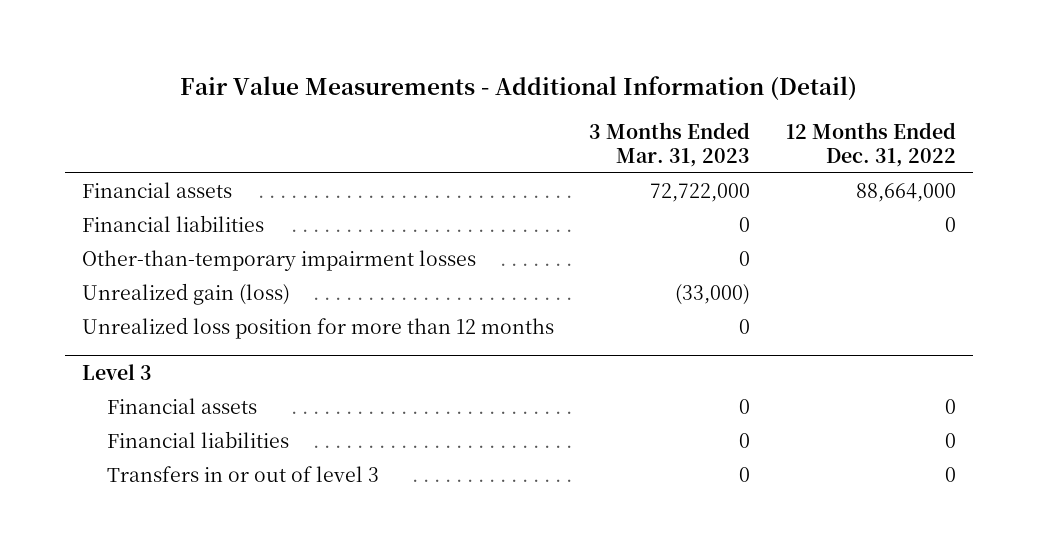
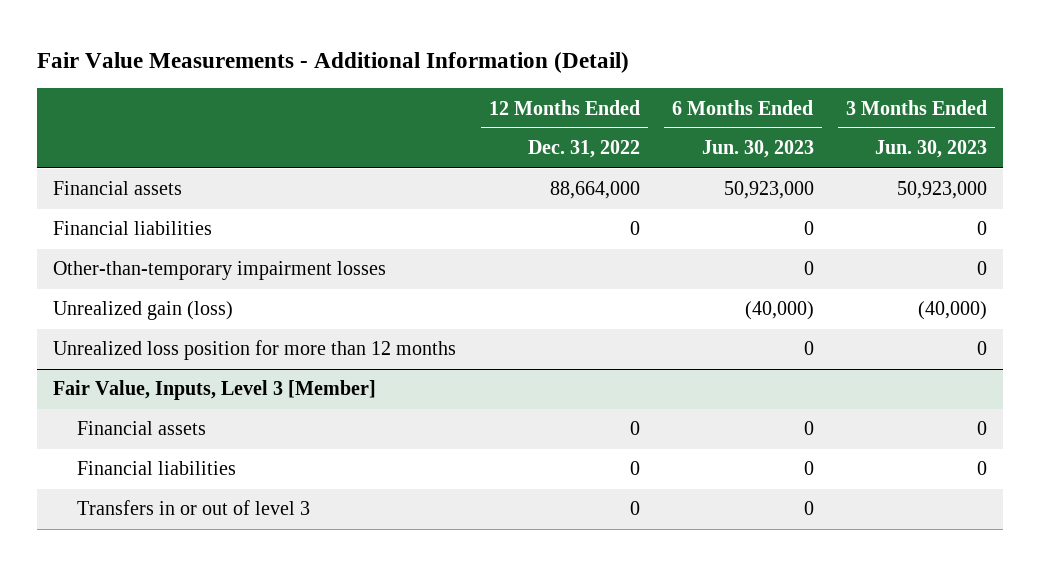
- | 3 Months Ended Mar. 31, 2023 | 12 Months Ended Dec. 31, 2022
+ | 12 Months Ended Dec. 31, 2022 | 6 Months Ended Jun. 30, 2023 | 3 Months Ended Jun. 30, 2023
- Level 3
+ Fair Value, Inputs, Level 3 [Member]

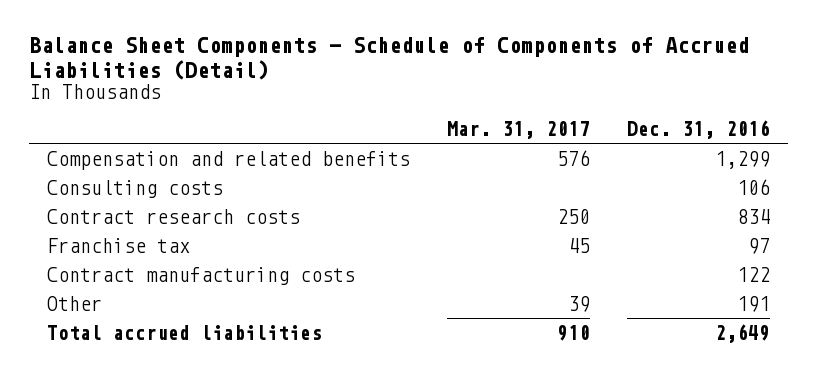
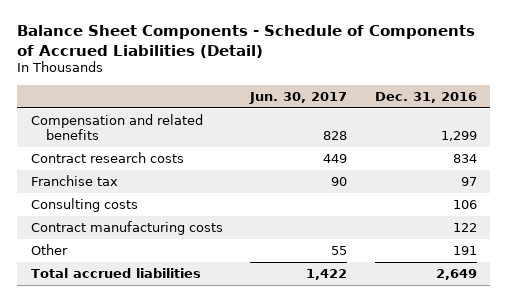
- | Mar. 31, 2017 | Dec. 31, 2016
+ | Jun. 30, 2017 | Dec. 31, 2016
moved down: Consulting costs | | 106

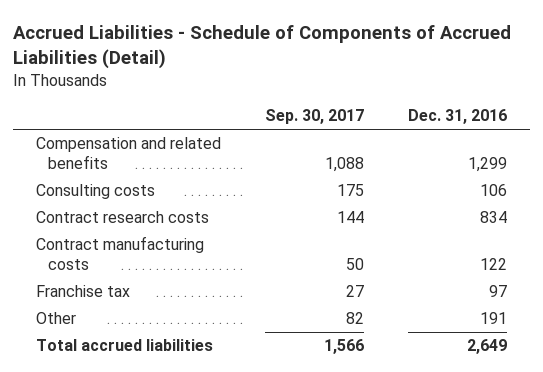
- Balance Sheet Components - Schedule of Components of Accrued Liabilities (Detail)
+ Accrued Liabilities - Schedule of Components of Accrued Liabilities (Detail)
- | Jun. 30, 2017 | Dec. 31, 2016
+ | Sep. 30, 2017 | Dec. 31, 2016
moved down: Contract research costs | 144 | 834
moved down: Franchise tax | 27 | 97

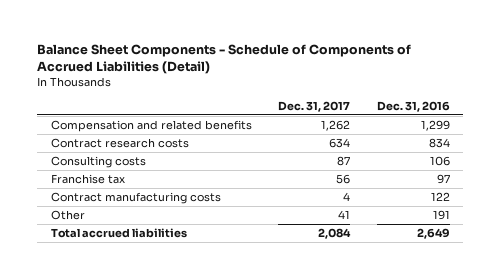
- Accrued Liabilities - Schedule of Components of Accrued Liabilities (Detail)
+ Balance Sheet Components - Schedule of Components of Accrued Liabilities (Detail)
- | Sep. 30, 2017 | Dec. 31, 2016
+ | Dec. 31, 2017 | Dec. 31, 2016
moved down: Consulting costs | 87 | 106
moved down: Contract manufacturing costs | 4 | 122

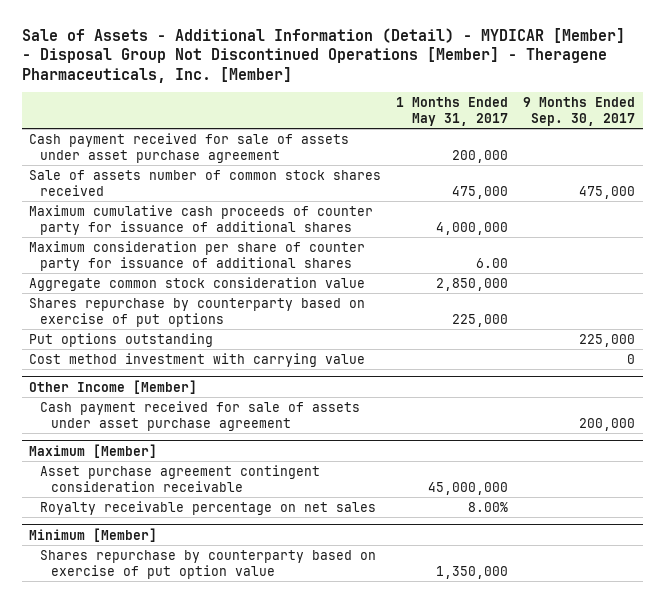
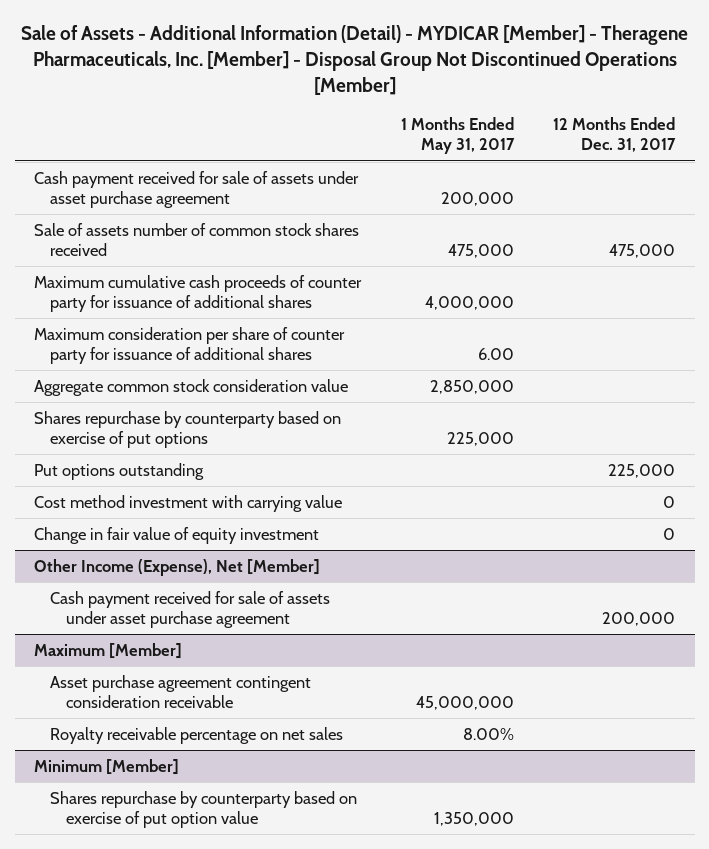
- Sale of Assets - Additional Information (Detail) - MYDICAR [Member] - Disposal Group Not Discontinued Operations [Member] - Theragene Pharmaceuticals, Inc. [Member]
+ Sale of Assets - Additional Information (Detail) - MYDICAR [Member] - Theragene Pharmaceuticals, Inc. [Member] - Disposal Group Not Discontinued Operations [Member]
- | 1 Months Ended May 31, 2017 | 9 Months Ended Sep. 30, 2017
+ | 1 Months Ended May 31, 2017 | 12 Months Ended Dec. 31, 2017
- Other Income [Member]
+ Change in fair value of equity investment | | 0
+ Other Income (Expense), Net [Member]

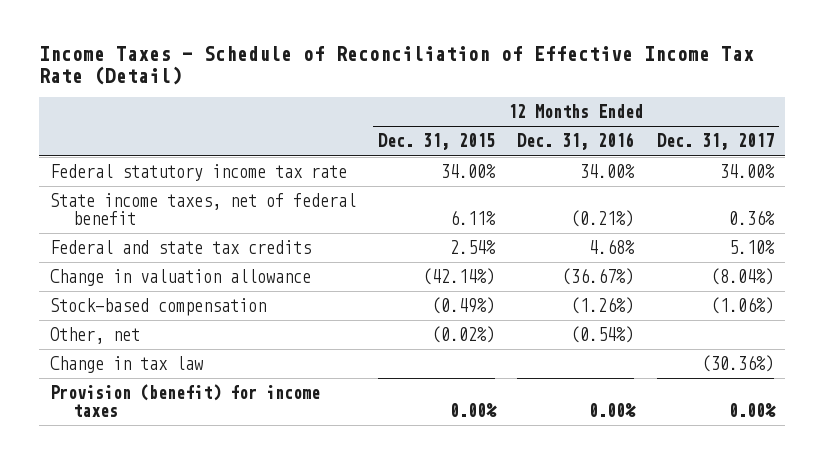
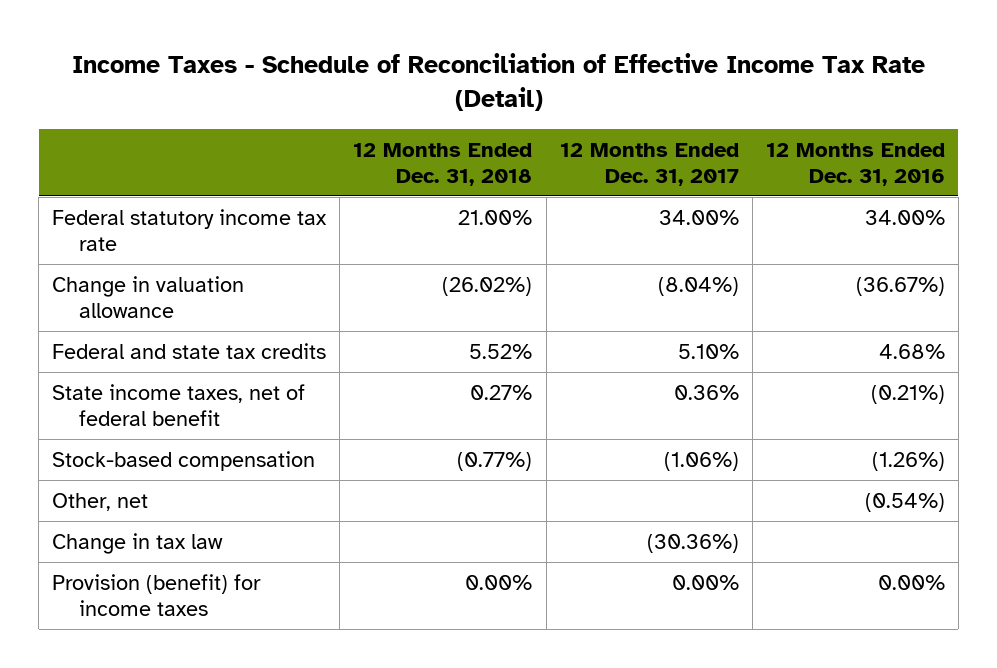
- | 12 Months Ended Dec. 31, 2015 | 12 Months Ended Dec. 31, 2016 | 12 Months Ended Dec. 31, 2017
+ | 12 Months Ended Dec. 31, 2018 | 12 Months Ended Dec. 31, 2017 | 12 Months Ended Dec. 31, 2016
moved down: Federal and state tax credits | 5.52% | 5.10% | 4.68%
moved down: State income taxes, net of federal benefit | 0.27% | 0.36% | (0.21%)

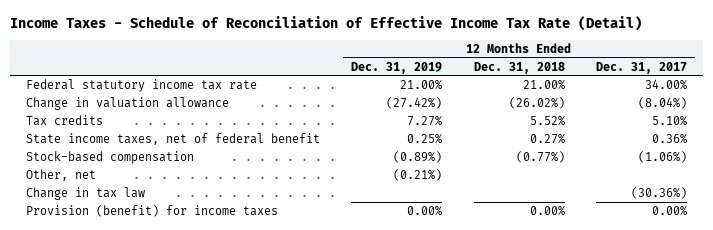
- | 12 Months Ended Dec. 31, 2018 | 12 Months Ended Dec. 31, 2017 | 12 Months Ended Dec. 31, 2016
+ | 12 Months Ended Dec. 31, 2019 | 12 Months Ended Dec. 31, 2018 | 12 Months Ended Dec. 31, 2017
- Federal and state tax credits | 5.52% | 5.10% | 4.68%
+ Tax credits | 7.27% | 5.52% | 5.10%

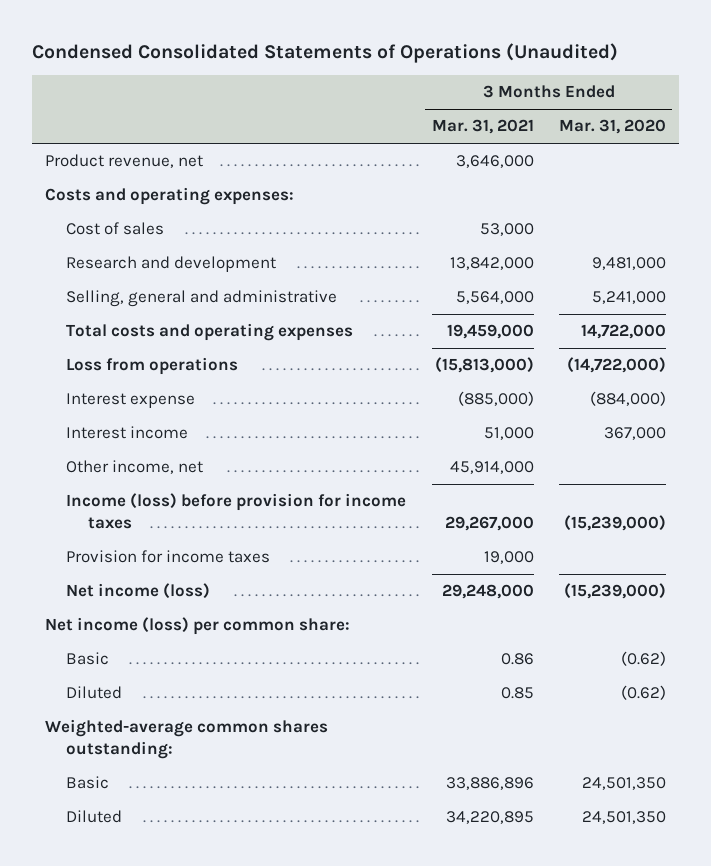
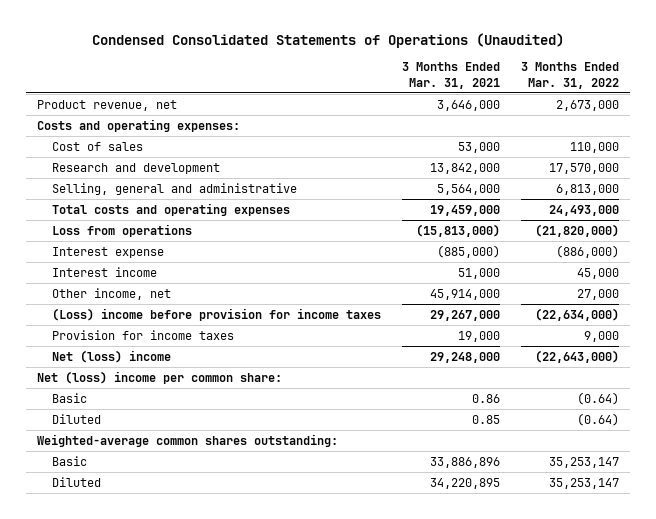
- | 3 Months Ended Mar. 31, 2021 | 3 Months Ended Mar. 31, 2020
+ | 3 Months Ended Mar. 31, 2021 | 3 Months Ended Mar. 31, 2022
- Income (loss) before provision for income taxes | 29,267,000 | (15,239,000)
+ (Loss) income before provision for income taxes | 29,267,000 | (22,634,000)
- Net income (loss) | 29,248,000 | (15,239,000)
- Net income (loss) per common share:
+ Net (loss) income | 29,248,000 | (22,643,000)
+ Net (loss) income per common share:

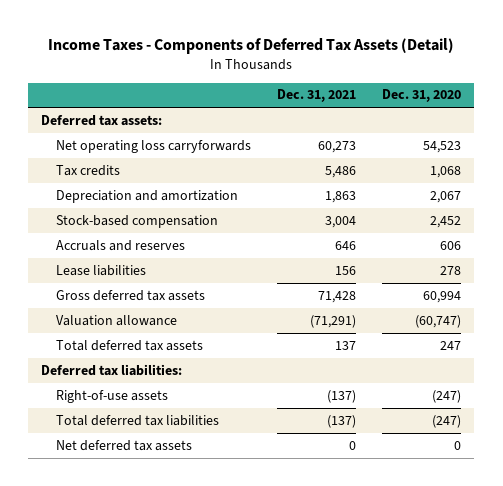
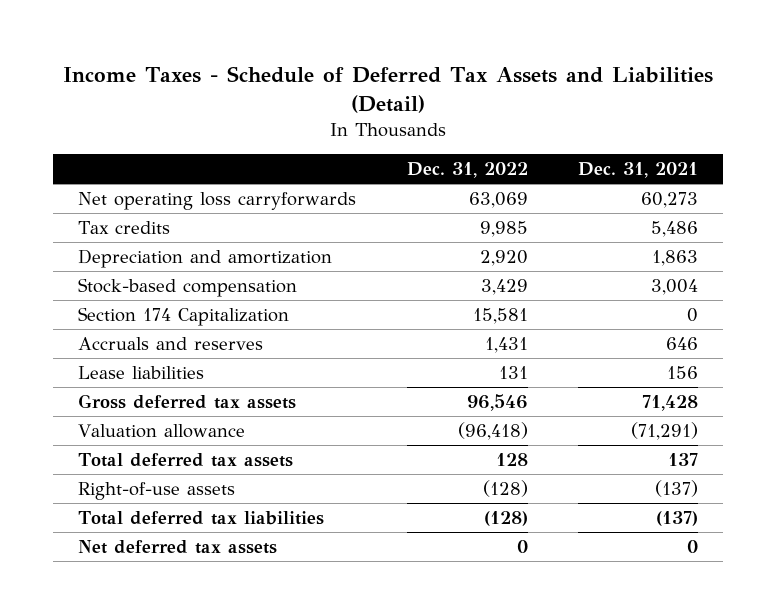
- Income Taxes - Components of Deferred Tax Assets (Detail)
+ Income Taxes - Schedule of Deferred Tax Assets and Liabilities (Detail)
- | Dec. 31, 2021 | Dec. 31, 2020
+ | Dec. 31, 2022 | Dec. 31, 2021
- Deferred tax assets:
+ Section 174 Capitalization | 15,581 | 0
- Deferred tax liabilities:

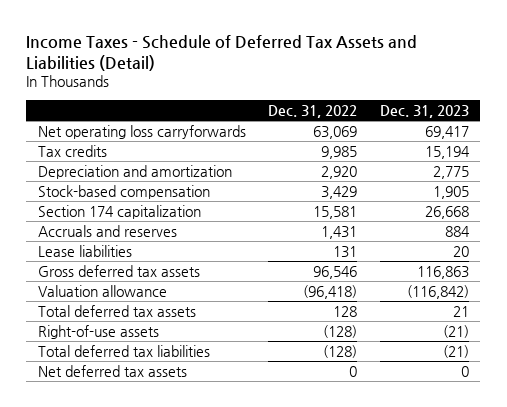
- | Dec. 31, 2022 | Dec. 31, 2021
+ | Dec. 31, 2022 | Dec. 31, 2023
- Section 174 Capitalization | 15,581 | 0
+ Section 174 capitalization | 15,581 | 26,668

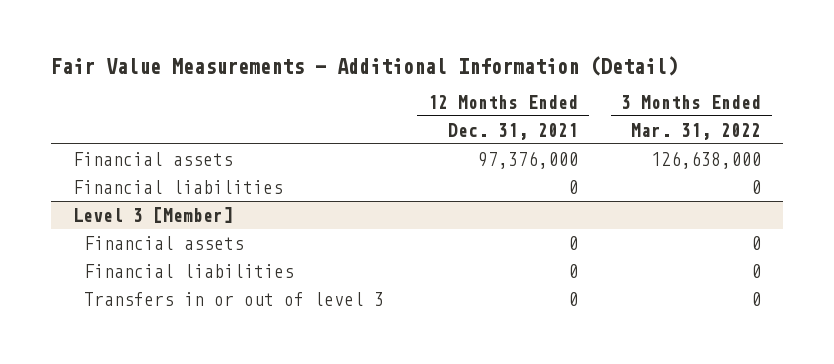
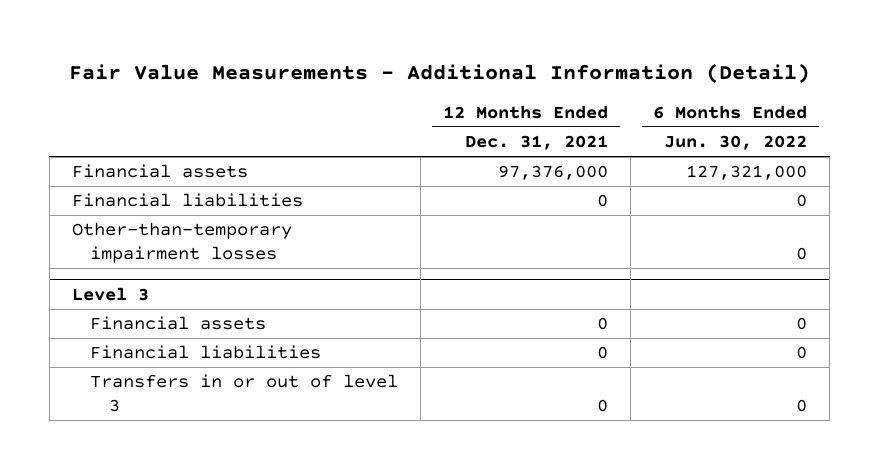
- | 12 Months Ended Dec. 31, 2021 | 3 Months Ended Mar. 31, 2022
+ | 12 Months Ended Dec. 31, 2021 | 6 Months Ended Jun. 30, 2022
- Level 3 [Member]
+ Other-than-temporary impairment losses | | 0
+ Level 3

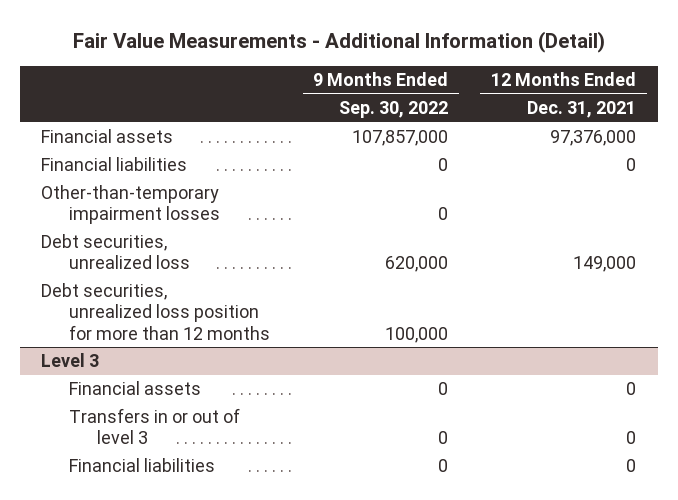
- | 12 Months Ended Dec. 31, 2021 | 6 Months Ended Jun. 30, 2022
+ | 9 Months Ended Sep. 30, 2022 | 12 Months Ended Dec. 31, 2021
+ Debt securities, unrealized loss | 620,000 | 149,000
+ Debt securities, unrealized loss position for more than 12 months | 100,000 |
@ Level 3
moved down: Financial liabilities | 0 | 0

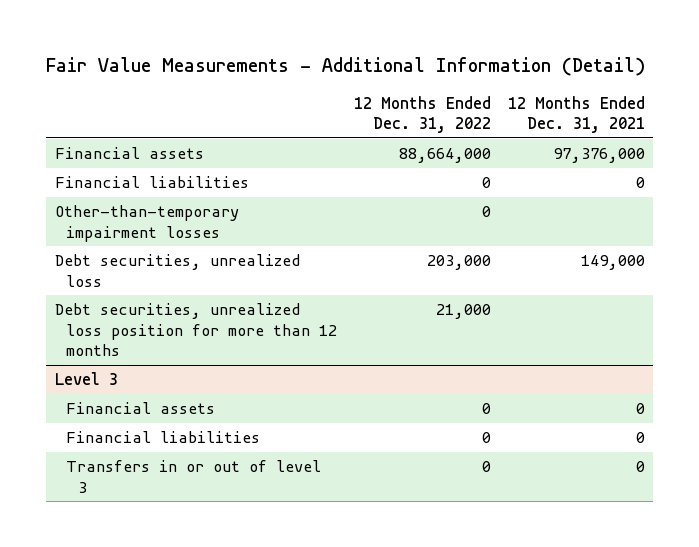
- | 9 Months Ended Sep. 30, 2022 | 12 Months Ended Dec. 31, 2021
+ | 12 Months Ended Dec. 31, 2022 | 12 Months Ended Dec. 31, 2021
@ Level 3
moved down: Transfers in or out of level 3 | 0 | 0

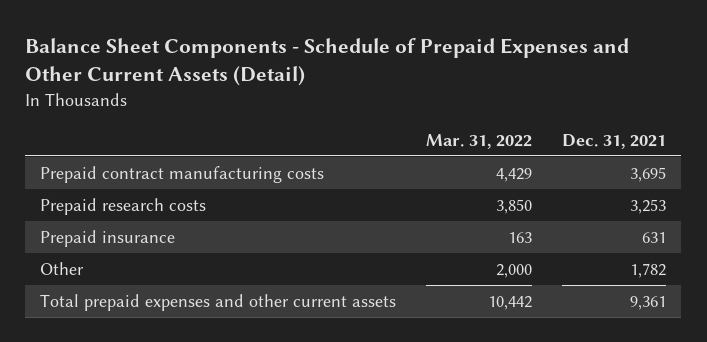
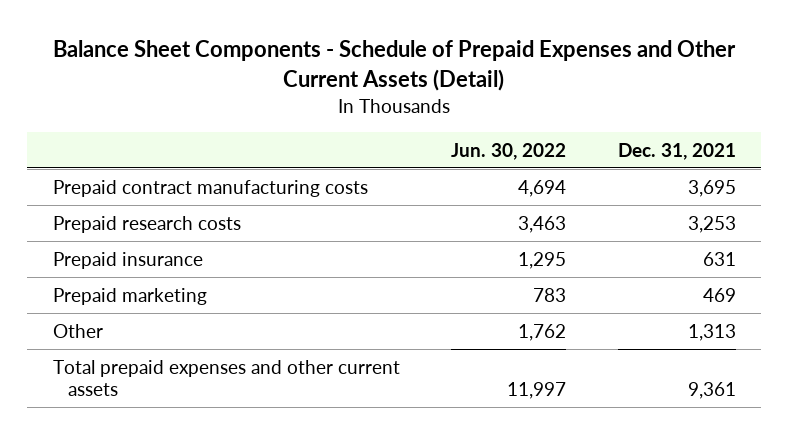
- | Mar. 31, 2022 | Dec. 31, 2021
+ | Jun. 30, 2022 | Dec. 31, 2021
- Other | 2,000 | 1,782
+ Prepaid marketing | 783 | 469
+ Other | 1,762 | 1,313

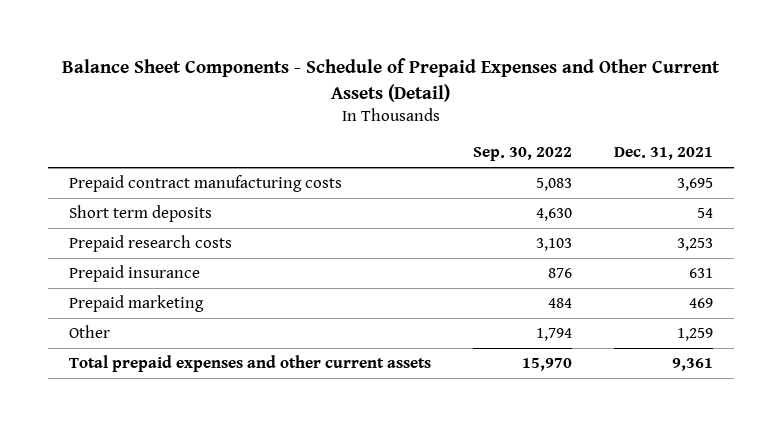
- | Jun. 30, 2022 | Dec. 31, 2021
+ | Sep. 30, 2022 | Dec. 31, 2021
+ Short term deposits | 4,630 | 54
- Other | 1,762 | 1,313
+ Other | 1,794 | 1,259

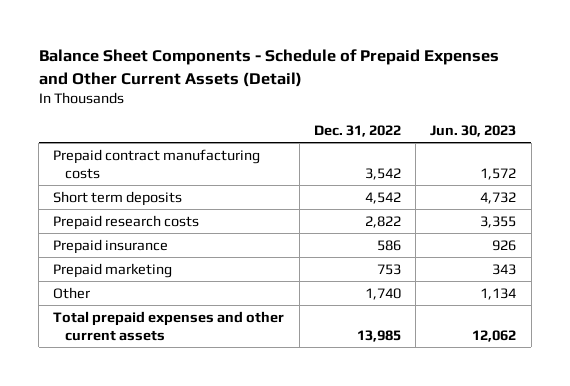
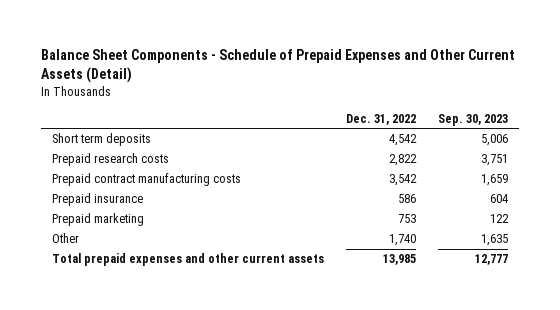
- | Dec. 31, 2022 | Jun. 30, 2023
+ | Dec. 31, 2022 | Sep. 30, 2023
moved down: Prepaid contract manufacturing costs | 3,542 | 1,659

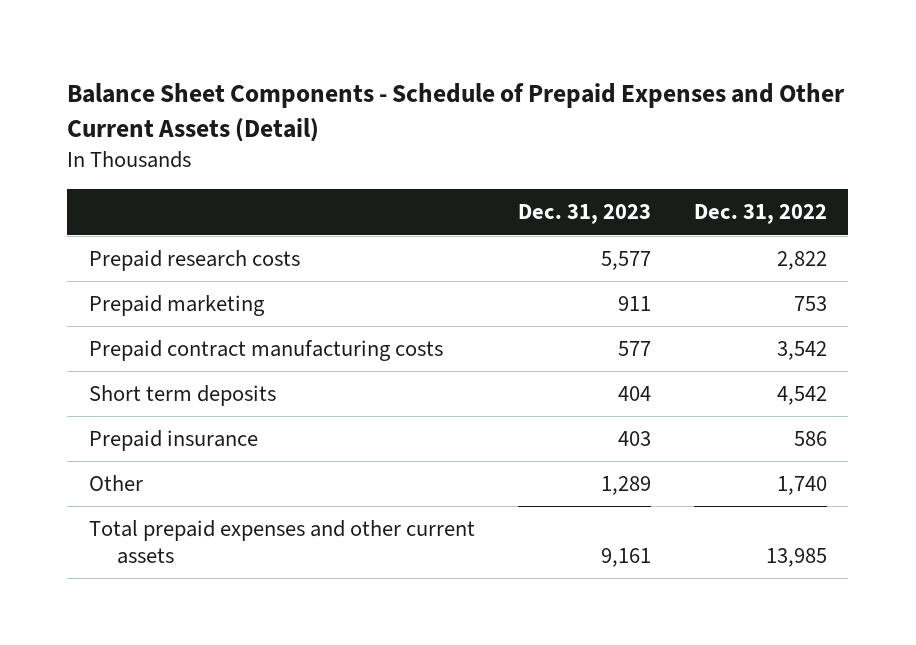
- | Dec. 31, 2022 | Sep. 30, 2023
+ | Dec. 31, 2023 | Dec. 31, 2022
moved up: Prepaid marketing | 911 | 753
moved down: Short term deposits | 404 | 4,542

